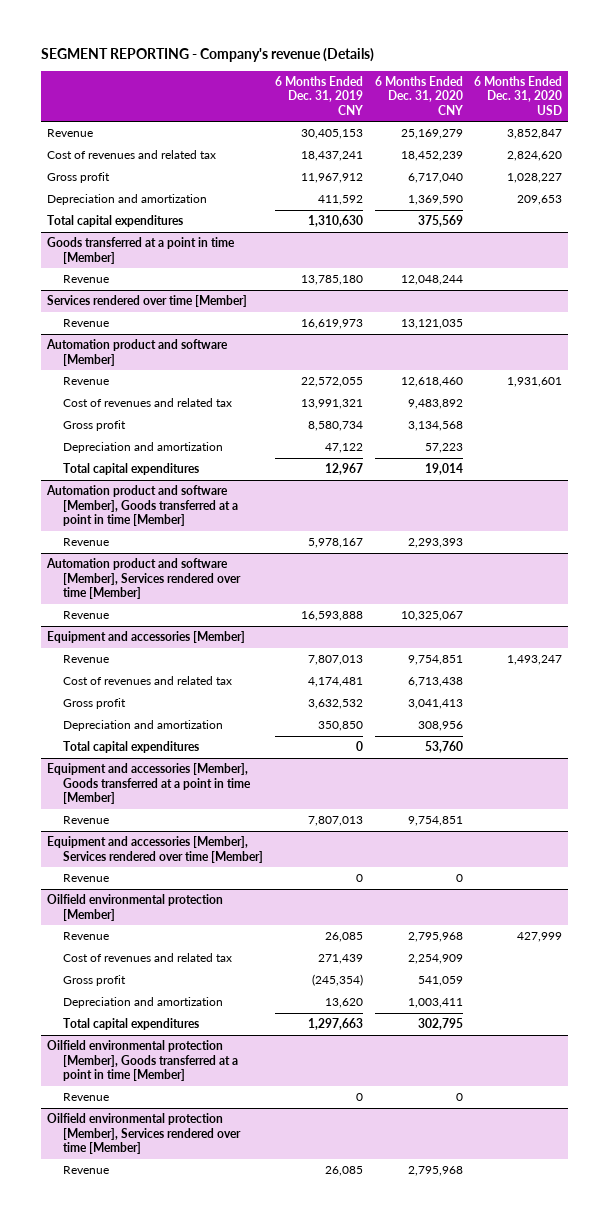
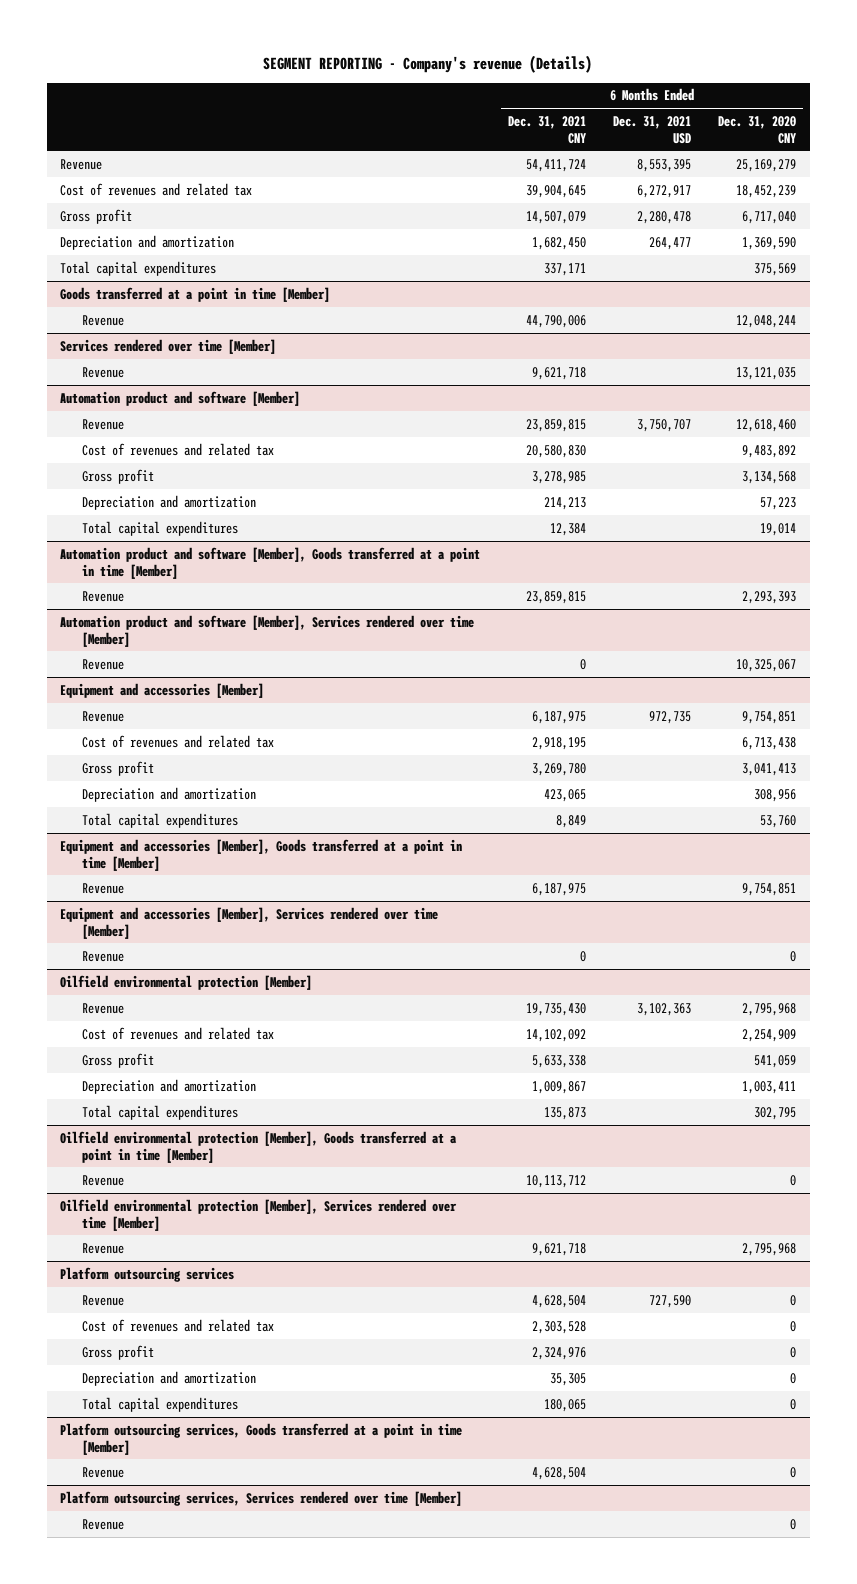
- | 6 Months Ended Dec. 31, 2019 CNY | 6 Months Ended Dec. 31, 2020 CNY | 6 Months Ended Dec. 31, 2020 USD
+ | 6 Months Ended Dec. 31, 2021 CNY | 6 Months Ended Dec. 31, 2021 USD | 6 Months Ended Dec. 31, 2020 CNY
+ Platform outsourcing services
+ Revenue | 4,628,504 | 727,590 | 0
+ Cost of revenues and related tax | 2,303,528 | | 0
+ Gross profit | 2,324,976 | | 0
+ Depreciation and amortization | 35,305 | | 0
+ Total capital expenditures | 180,065 | | 0
+ Platform outsourcing services, Goods transferred at a point in time [Member]
+ Revenue | 4,628,504 | | 0
+ Platform outsourcing services, Services rendered over time [Member]
+ Revenue | | | 0

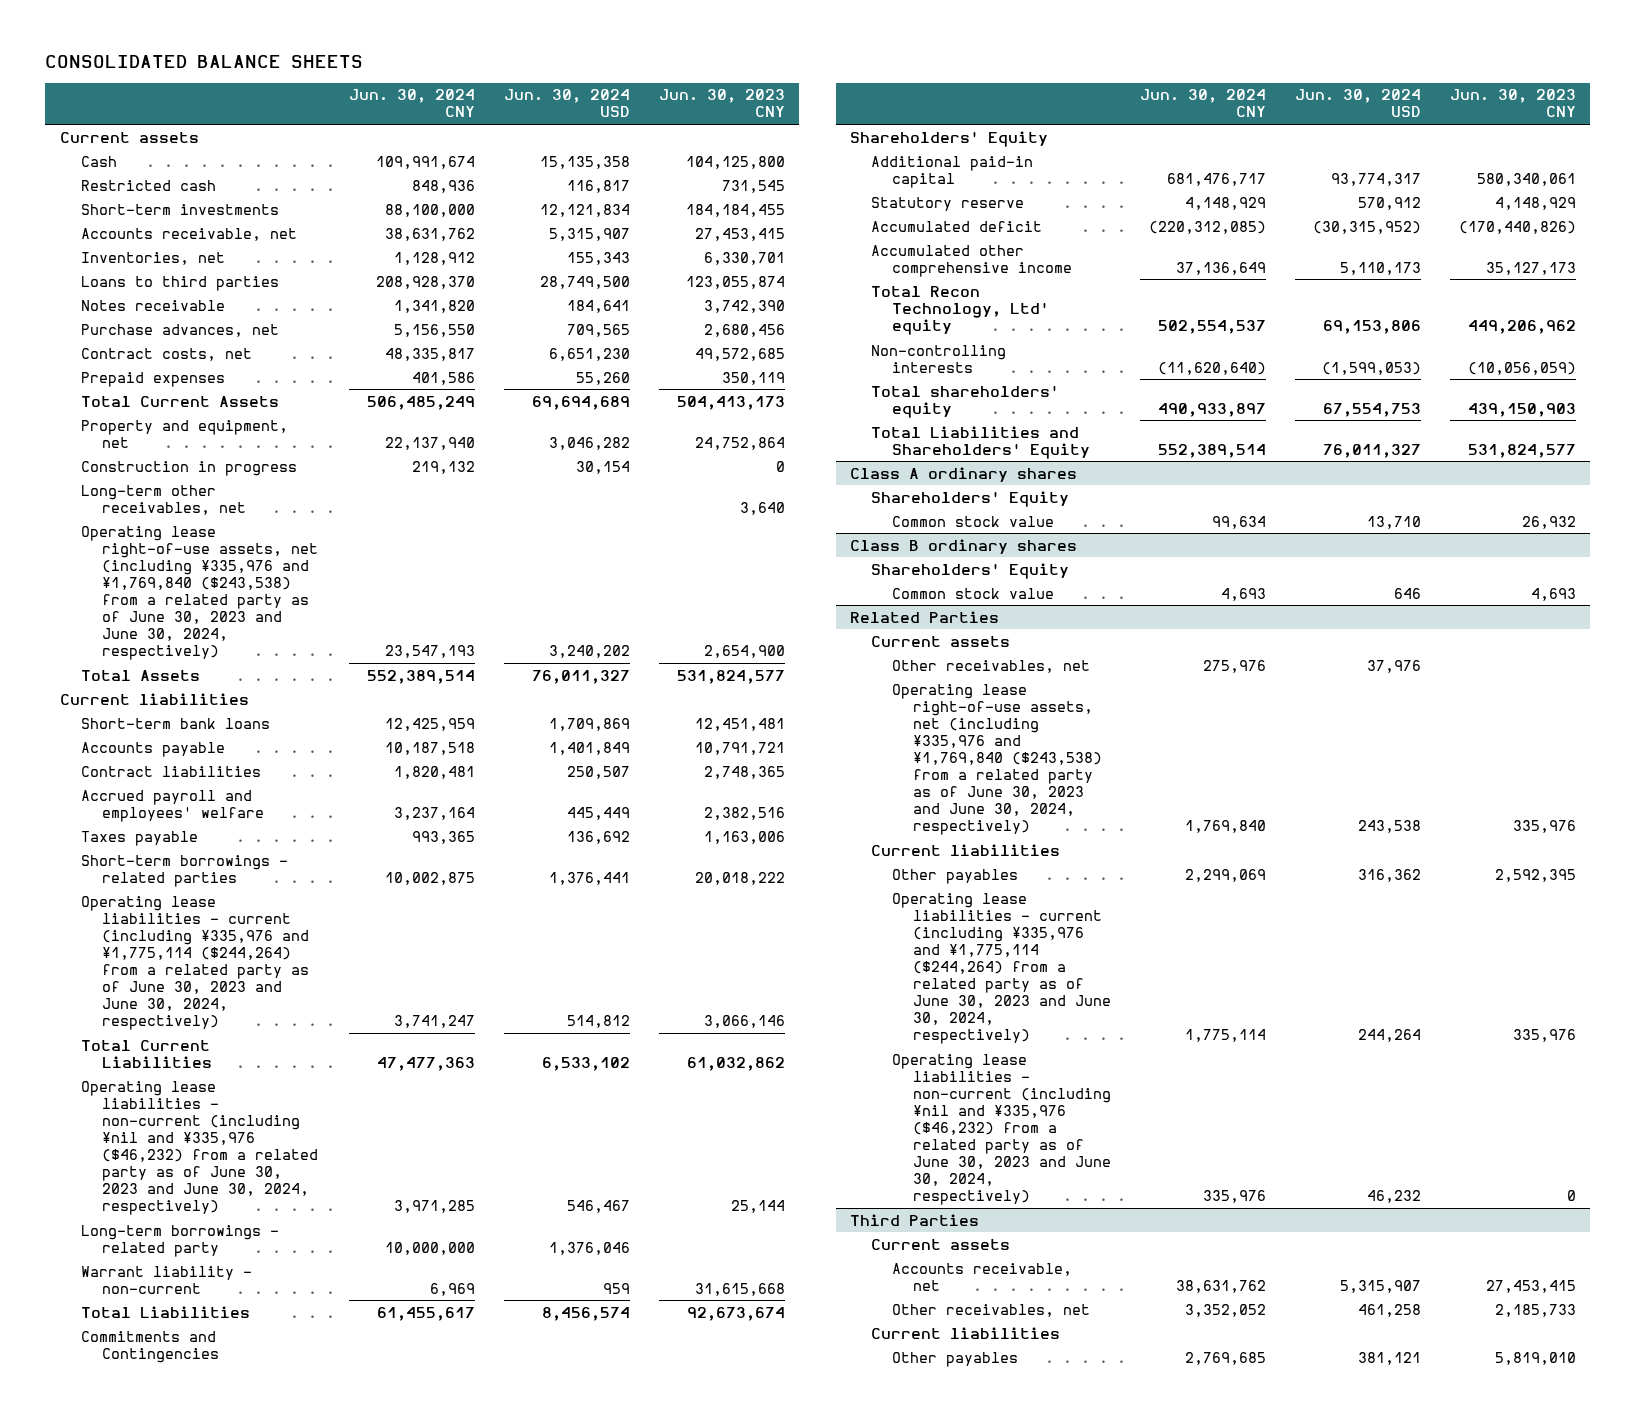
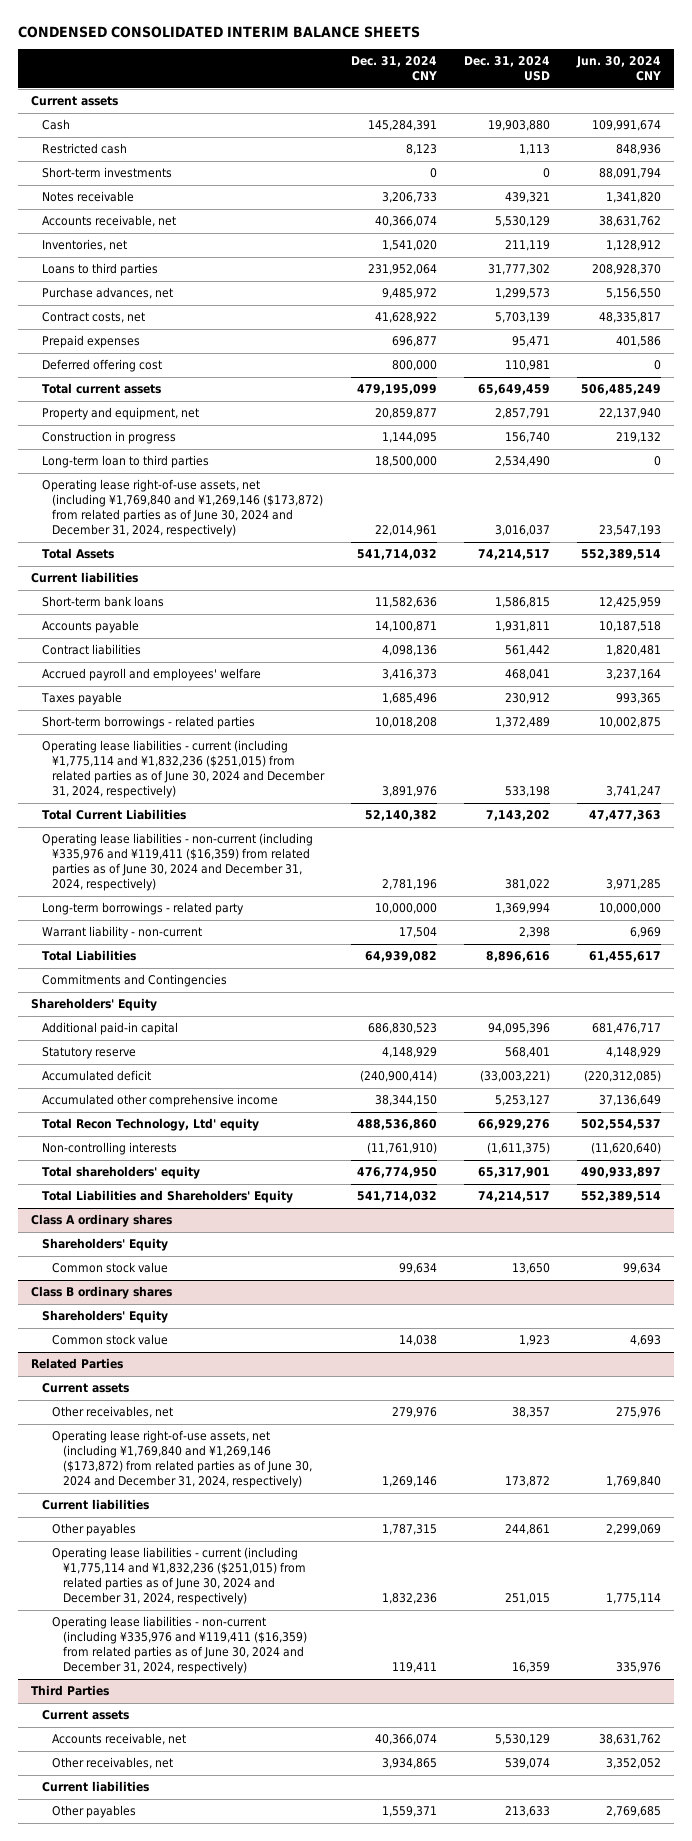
- CONSOLIDATED BALANCE SHEETS
+ CONDENSED CONSOLIDATED INTERIM BALANCE SHEETS
- | Jun. 30, 2024 CNY | Jun. 30, 2024 USD | Jun. 30, 2023 CNY
+ | Dec. 31, 2024 CNY | Dec. 31, 2024 USD | Jun. 30, 2024 CNY
- Short-term investments | 88,100,000 | 12,121,834 | 184,184,455
+ Short-term investments | 0 | 0 | 88,091,794
moved up: Notes receivable | 3,206,733 | 439,321 | 1,341,820
- Total Current Assets | 506,485,249 | 69,694,689 | 504,413,173
+ Deferred offering cost | 800,000 | 110,981 | 0
+ Total current assets | 479,195,099 | 65,649,459 | 506,485,249
- Long-term other receivables, net | | | 3,640
- Operating lease right-of-use assets, net (including ¥335,976 and ¥1,769,840 ($243,538) from a related party as of June 30, 2023 and June 30, 2024, respectively) | 23,547,193 | 3,240,202 | 2,654,900
+ Long-term loan to third parties | 18,500,000 | 2,534,490 | 0
+ Operating lease right-of-use assets, net (including ¥1,769,840 and ¥1,269,146 ($173,872) from related parties as of June 30, 2024 and December 31, 2024, respectively) | 22,014,961 | 3,016,037 | 23,547,193
- Operating lease liabilities - current (including ¥335,976 and ¥1,775,114 ($244,264) from a related party as of June 30, 2023 and June 30, 2024, respectively) | 3,741,247 | 514,812 | 3,066,146
+ Operating lease liabilities - current (including ¥1,775,114 and ¥1,832,236 ($251,015) from related parties as of June 30, 2024 and December 31, 2024, respectively) | 3,891,976 | 533,198 | 3,741,247
- Operating lease liabilities - non-current (including ¥nil and ¥335,976 ($46,232) from a related party as of June 30, 2023 and June 30, 2024, respectively) | 3,971,285 | 546,467 | 25,144
+ Operating lease liabilities - non-current (including ¥335,976 and ¥119,411 ($16,359) from related parties as of June 30, 2024 and December 31, 2024, respectively) | 2,781,196 | 381,022 | 3,971,285
@ Related Parties
- Operating lease right-of-use assets, net (including ¥335,976 and ¥1,769,840 ($243,538) from a related party as of June 30, 2023 and June 30, 2024, respectively) | 1,769,840 | 243,538 | 335,976
+ Operating lease right-of-use assets, net (including ¥1,769,840 and ¥1,269,146 ($173,872) from related parties as of June 30, 2024 and December 31, 2024, respectively) | 1,269,146 | 173,872 | 1,769,840
- Operating lease liabilities - current (including ¥335,976 and ¥1,775,114 ($244,264) from a related party as of June 30, 2023 and June 30, 2024, respectively) | 1,775,114 | 244,264 | 335,976
- Operating lease liabilities - non-current (including ¥nil and ¥335,976 ($46,232) from a related party as of June 30, 2023 and June 30, 2024, respectively) | 335,976 | 46,232 | 0
+ Operating lease liabilities - current (including ¥1,775,114 and ¥1,832,236 ($251,015) from related parties as of June 30, 2024 and December 31, 2024, respectively) | 1,832,236 | 251,015 | 1,775,114
+ Operating lease liabilities - non-current (including ¥335,976 and ¥119,411 ($16,359) from related parties as of June 30, 2024 and December 31, 2024, respectively) | 119,411 | 16,359 | 335,976

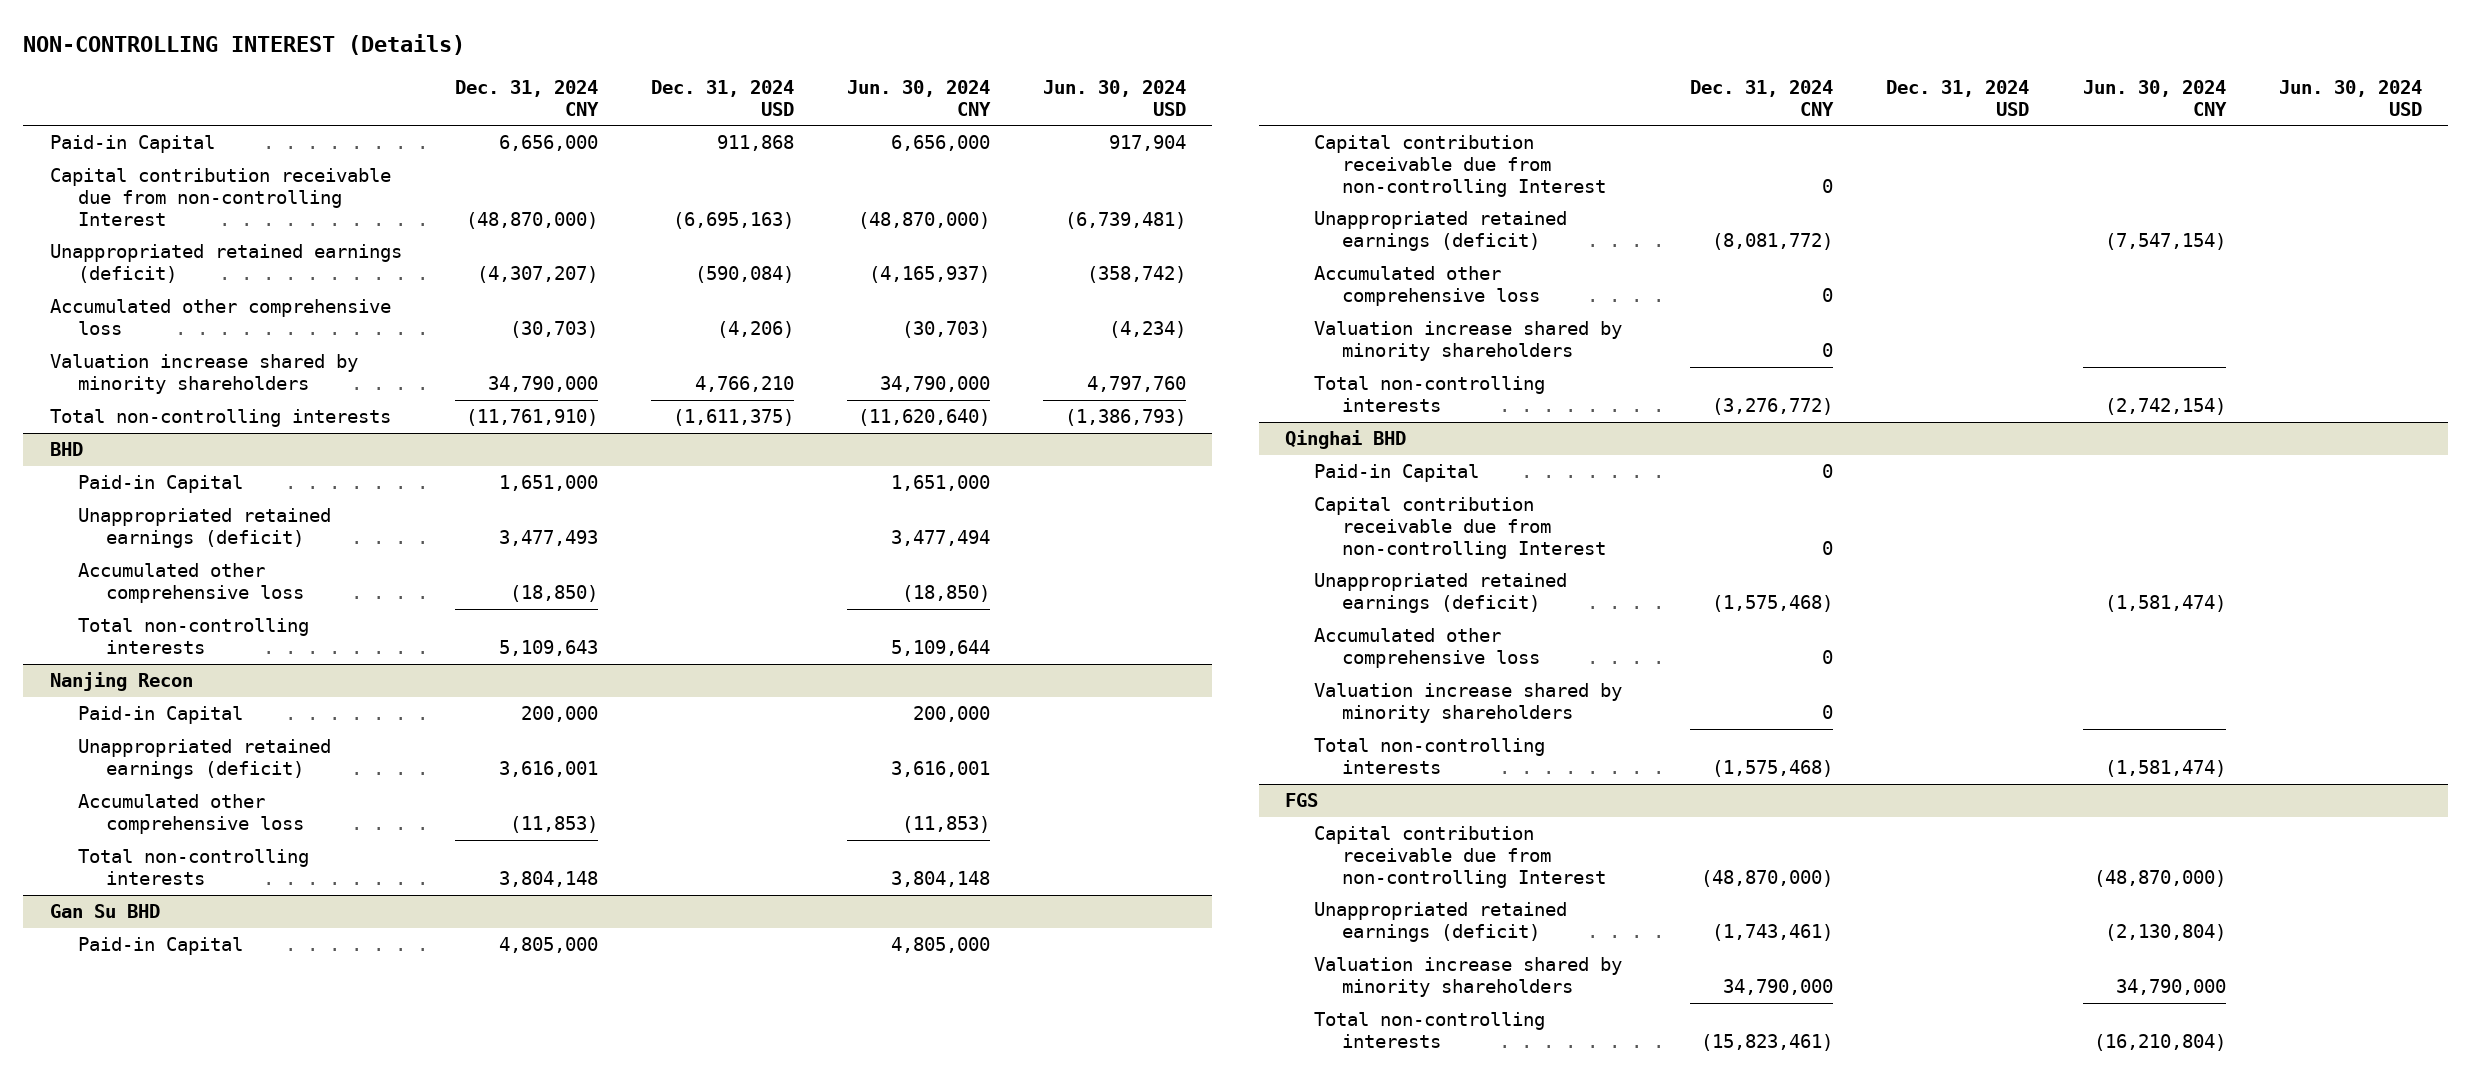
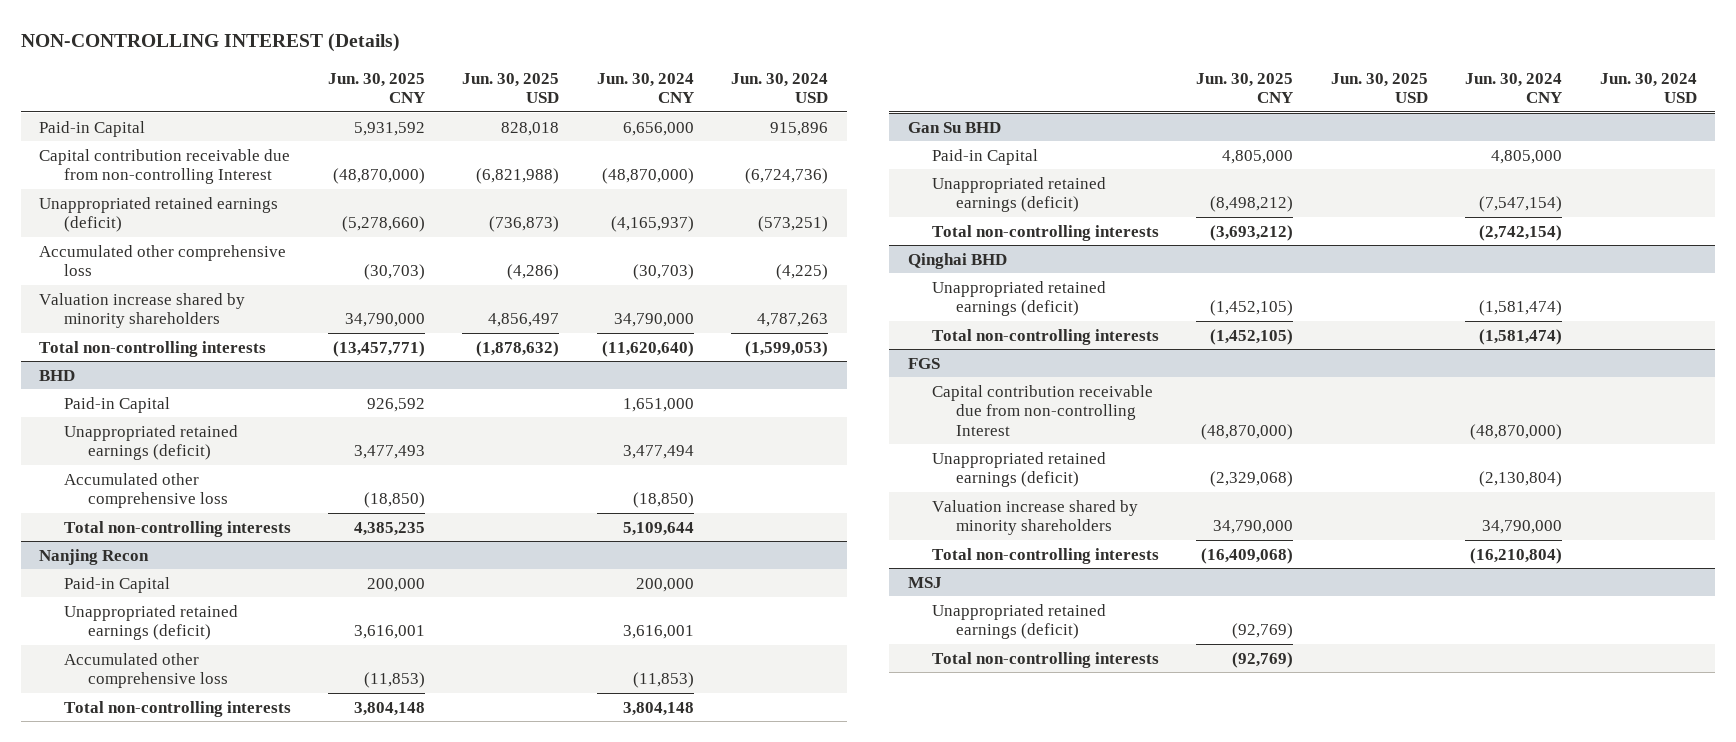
- | Dec. 31, 2024 CNY | Dec. 31, 2024 USD | Jun. 30, 2024 CNY | Jun. 30, 2024 USD
+ | Jun. 30, 2025 CNY | Jun. 30, 2025 USD | Jun. 30, 2024 CNY | Jun. 30, 2024 USD
- Paid-in Capital | 6,656,000 | 911,868 | 6,656,000 | 917,904
- Capital contribution receivable due from non-controlling Interest | (48,870,000) | (6,695,163) | (48,870,000) | (6,739,481)
- Unappropriated retained earnings (deficit) | (4,307,207) | (590,084) | (4,165,937) | (358,742)
- Accumulated other comprehensive loss | (30,703) | (4,206) | (30,703) | (4,234)
- Valuation increase shared by minority shareholders | 34,790,000 | 4,766,210 | 34,790,000 | 4,797,760
- Total non-controlling interests | (11,761,910) | (1,611,375) | (11,620,640) | (1,386,793)
+ Paid-in Capital | 5,931,592 | 828,018 | 6,656,000 | 915,896
+ Capital contribution receivable due from non-controlling Interest | (48,870,000) | (6,821,988) | (48,870,000) | (6,724,736)
+ Unappropriated retained earnings (deficit) | (5,278,660) | (736,873) | (4,165,937) | (573,251)
+ Accumulated other comprehensive loss | (30,703) | (4,286) | (30,703) | (4,225)
+ Valuation increase shared by minority shareholders | 34,790,000 | 4,856,497 | 34,790,000 | 4,787,263
+ Total non-controlling interests | (13,457,771) | (1,878,632) | (11,620,640) | (1,599,053)
@ Gan Su BHD
- Capital contribution receivable due from non-controlling Interest | 0 | | |
- Accumulated other comprehensive loss | 0 | | |
- Valuation increase shared by minority shareholders | 0 | | |
@ Qinghai BHD
- Paid-in Capital | 0 | | |
- Capital contribution receivable due from non-controlling Interest | 0 | | |
- Accumulated other comprehensive loss | 0 | | |
- Valuation increase shared by minority shareholders | 0 | | |
+ MSJ
+ Unappropriated retained earnings (deficit) | (92,769) | | |
+ Total non-controlling interests | (92,769) | | |

